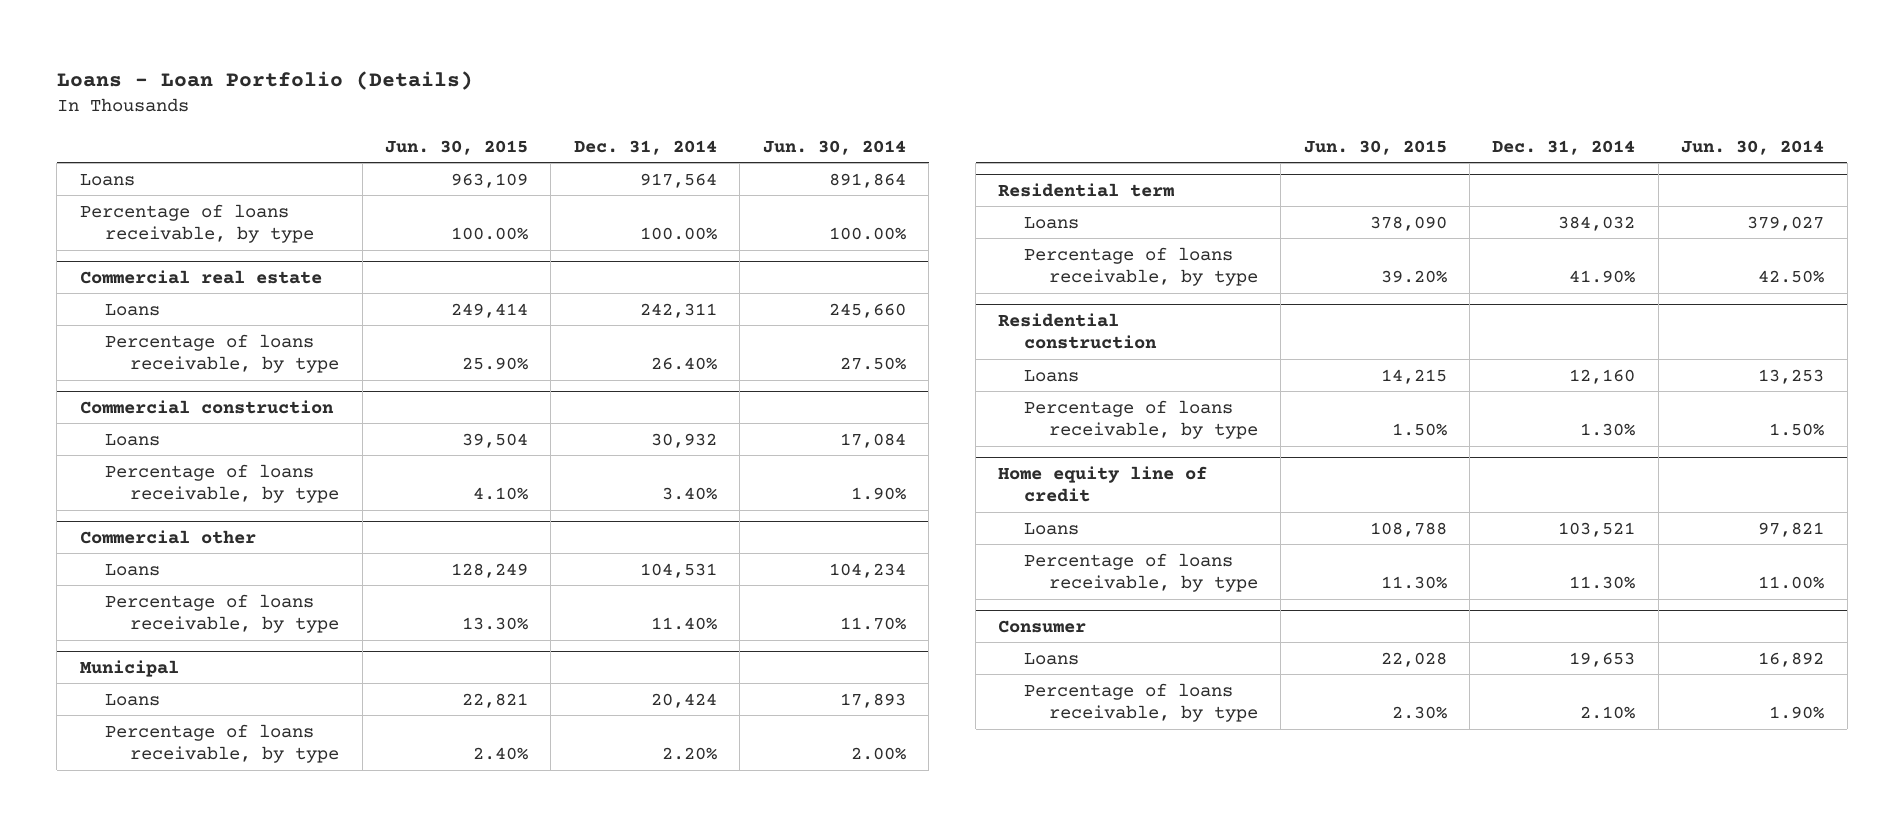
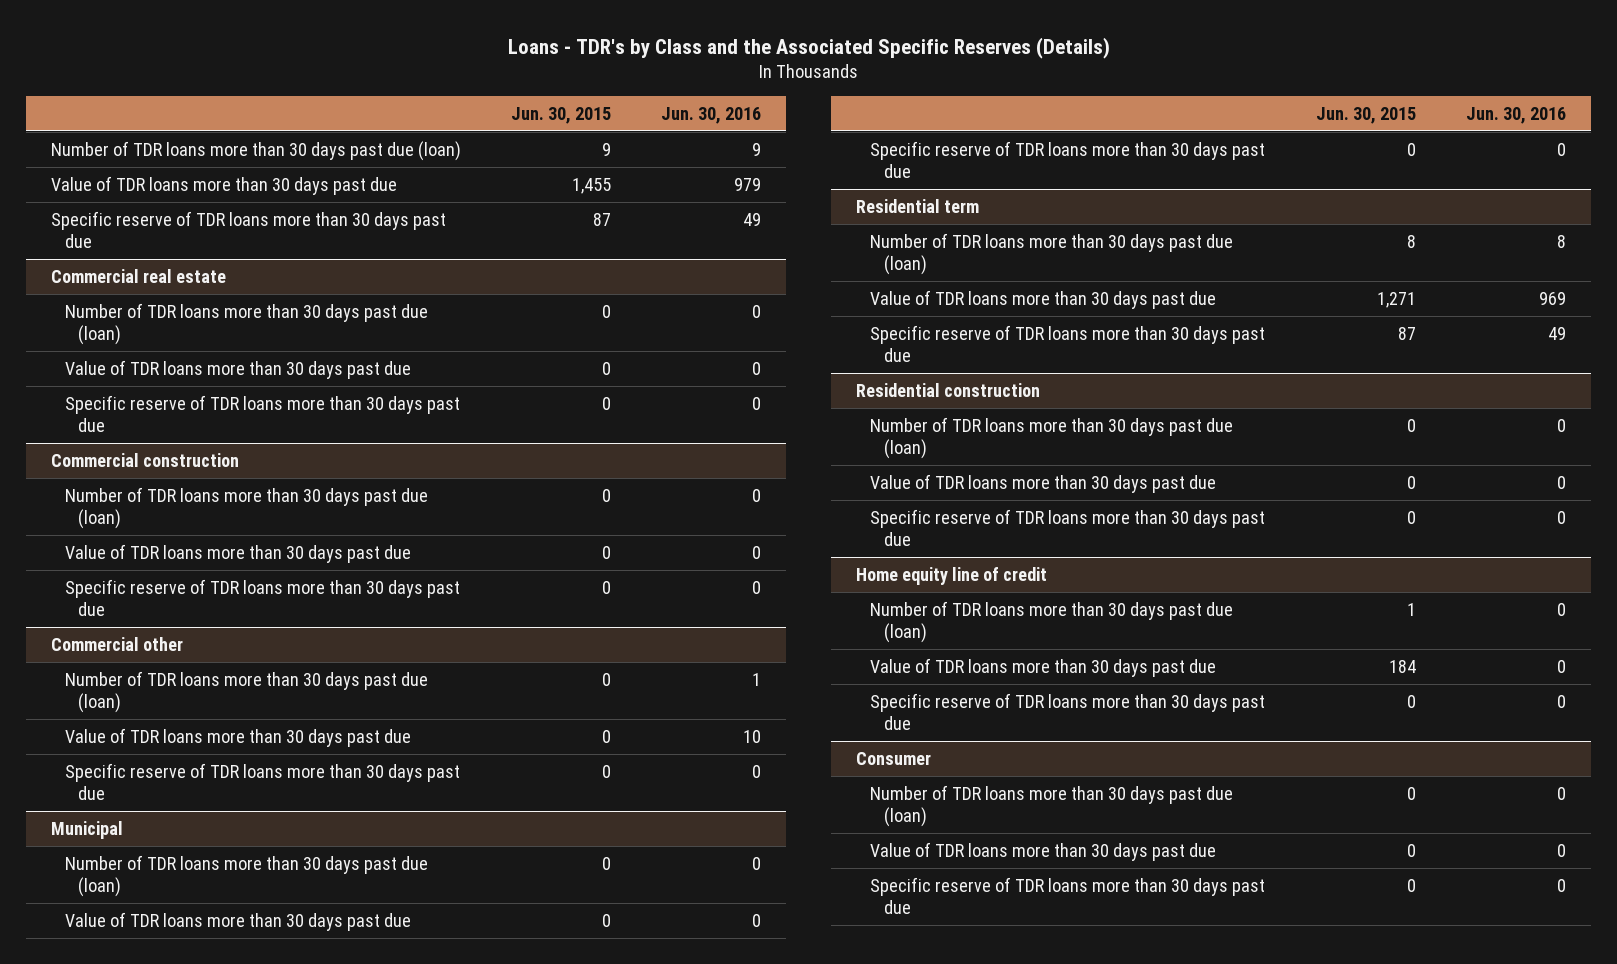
- Loans - Loan Portfolio (Details)
+ Loans - TDR's by Class and the Associated Specific Reserves (Details)
- | Jun. 30, 2015 | Dec. 31, 2014 | Jun. 30, 2014
+ | Jun. 30, 2015 | Jun. 30, 2016
- Loans | 963,109 | 917,564 | 891,864
- Percentage of loans receivable, by type | 100.00% | 100.00% | 100.00%
+ Number of TDR loans more than 30 days past due (loan) | 9 | 9
+ Value of TDR loans more than 30 days past due | 1,455 | 979
+ Specific reserve of TDR loans more than 30 days past due | 87 | 49
@ Commercial real estate
- Loans | 249,414 | 242,311 | 245,660
- Percentage of loans receivable, by type | 25.90% | 26.40% | 27.50%
+ Number of TDR loans more than 30 days past due (loan) | 0 | 0
+ Value of TDR loans more than 30 days past due | 0 | 0
+ Specific reserve of TDR loans more than 30 days past due | 0 | 0
@ Commercial construction
- Loans | 39,504 | 30,932 | 17,084
- Percentage of loans receivable, by type | 4.10% | 3.40% | 1.90%
+ Number of TDR loans more than 30 days past due (loan) | 0 | 0
+ Value of TDR loans more than 30 days past due | 0 | 0
+ Specific reserve of TDR loans more than 30 days past due | 0 | 0
@ Commercial other
- Loans | 128,249 | 104,531 | 104,234
- Percentage of loans receivable, by type | 13.30% | 11.40% | 11.70%
+ Number of TDR loans more than 30 days past due (loan) | 0 | 1
+ Value of TDR loans more than 30 days past due | 0 | 10
+ Specific reserve of TDR loans more than 30 days past due | 0 | 0
@ Municipal
- Loans | 22,821 | 20,424 | 17,893
- Percentage of loans receivable, by type | 2.40% | 2.20% | 2.00%
+ Number of TDR loans more than 30 days past due (loan) | 0 | 0
+ Value of TDR loans more than 30 days past due | 0 | 0
+ Specific reserve of TDR loans more than 30 days past due | 0 | 0
@ Residential term
- Loans | 378,090 | 384,032 | 379,027
- Percentage of loans receivable, by type | 39.20% | 41.90% | 42.50%
+ Number of TDR loans more than 30 days past due (loan) | 8 | 8
+ Value of TDR loans more than 30 days past due | 1,271 | 969
+ Specific reserve of TDR loans more than 30 days past due | 87 | 49
@ Residential construction
- Loans | 14,215 | 12,160 | 13,253
- Percentage of loans receivable, by type | 1.50% | 1.30% | 1.50%
+ Number of TDR loans more than 30 days past due (loan) | 0 | 0
+ Value of TDR loans more than 30 days past due | 0 | 0
+ Specific reserve of TDR loans more than 30 days past due | 0 | 0
@ Home equity line of credit
- Loans | 108,788 | 103,521 | 97,821
- Percentage of loans receivable, by type | 11.30% | 11.30% | 11.00%
+ Number of TDR loans more than 30 days past due (loan) | 1 | 0
+ Value of TDR loans more than 30 days past due | 184 | 0
+ Specific reserve of TDR loans more than 30 days past due | 0 | 0
@ Consumer
- Loans | 22,028 | 19,653 | 16,892
- Percentage of loans receivable, by type | 2.30% | 2.10% | 1.90%
+ Number of TDR loans more than 30 days past due (loan) | 0 | 0
+ Value of TDR loans more than 30 days past due | 0 | 0
+ Specific reserve of TDR loans more than 30 days past due | 0 | 0

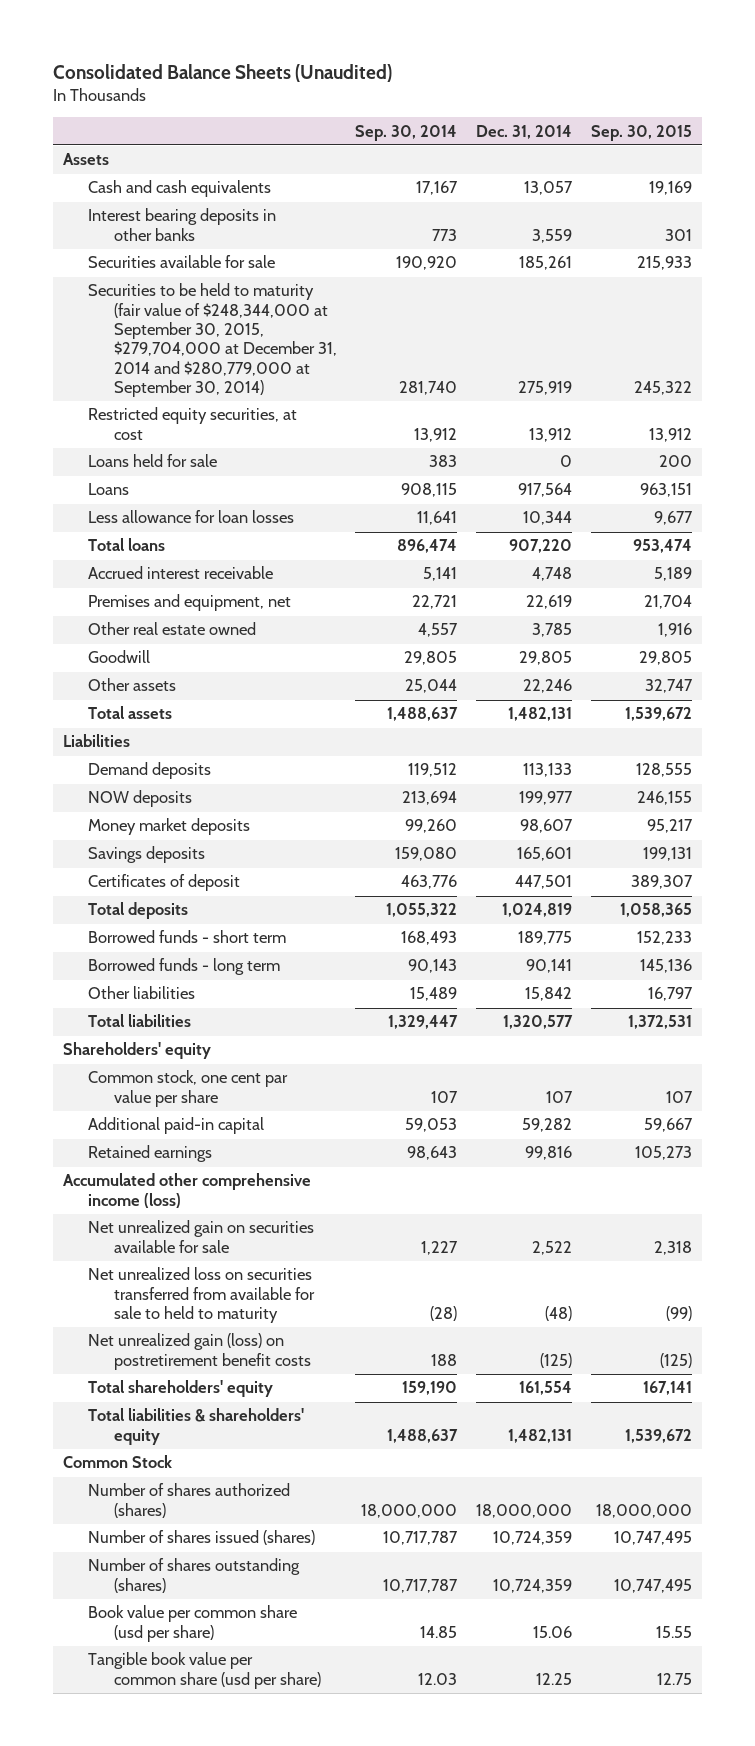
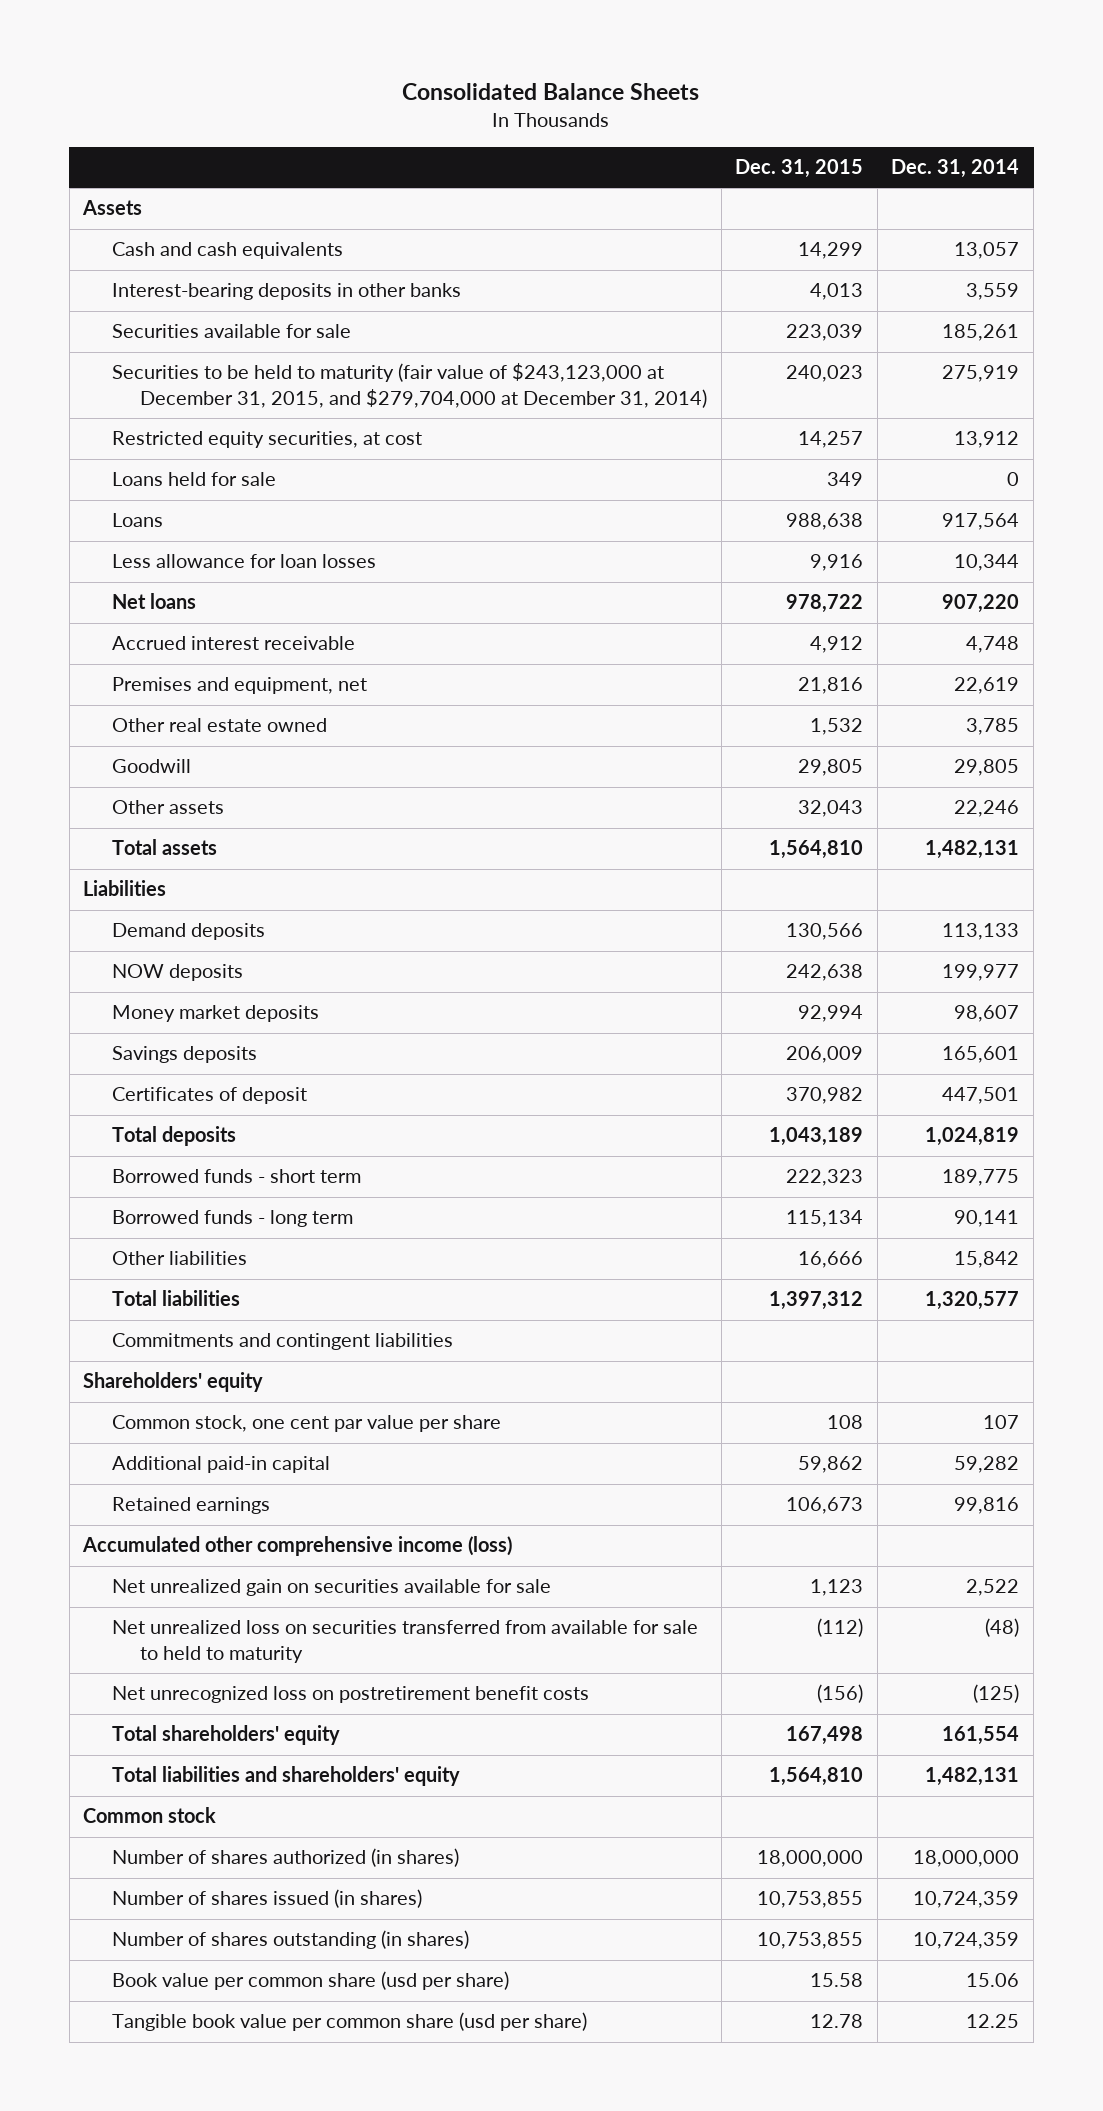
- Consolidated Balance Sheets (Unaudited)
+ Consolidated Balance Sheets
- | Sep. 30, 2014 | Dec. 31, 2014 | Sep. 30, 2015
+ | Dec. 31, 2015 | Dec. 31, 2014
- Interest bearing deposits in other banks | 773 | 3,559 | 301
+ Interest-bearing deposits in other banks | 4,013 | 3,559
- Securities to be held to maturity (fair value of $248,344,000 at September 30, 2015, $279,704,000 at December 31, 2014 and $280,779,000 at September 30, 2014) | 281,740 | 275,919 | 245,322
+ Securities to be held to maturity (fair value of $243,123,000 at December 31, 2015, and $279,704,000 at December 31, 2014) | 240,023 | 275,919
- Total loans | 896,474 | 907,220 | 953,474
+ Net loans | 978,722 | 907,220
+ Commitments and contingent liabilities
- Net unrealized gain (loss) on postretirement benefit costs | 188 | (125) | (125)
+ Net unrecognized loss on postretirement benefit costs | (156) | (125)
- Total liabilities & shareholders' equity | 1,488,637 | 1,482,131 | 1,539,672
- Common Stock
- Number of shares authorized (shares) | 18,000,000 | 18,000,000 | 18,000,000
- Number of shares issued (shares) | 10,717,787 | 10,724,359 | 10,747,495
- Number of shares outstanding (shares) | 10,717,787 | 10,724,359 | 10,747,495
+ Total liabilities and shareholders' equity | 1,564,810 | 1,482,131
+ Common stock
+ Number of shares authorized (in shares) | 18,000,000 | 18,000,000
+ Number of shares issued (in shares) | 10,753,855 | 10,724,359
+ Number of shares outstanding (in shares) | 10,753,855 | 10,724,359

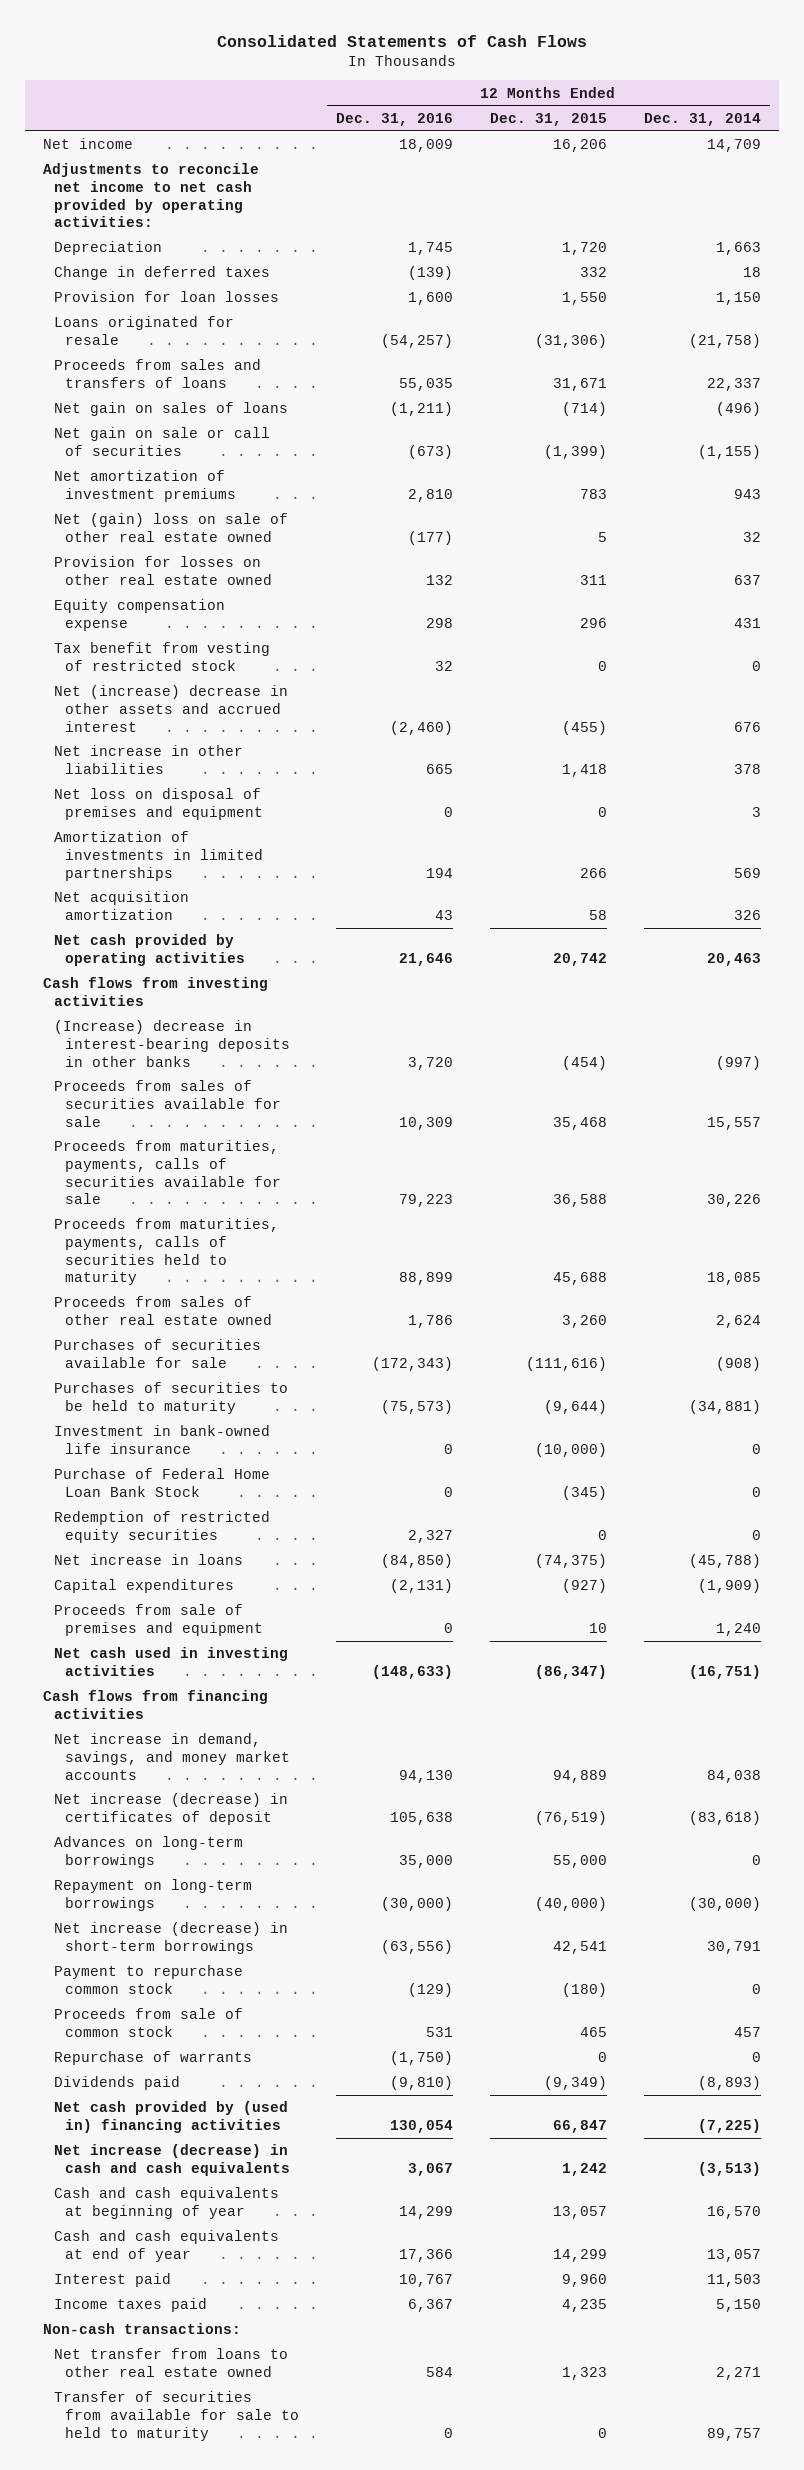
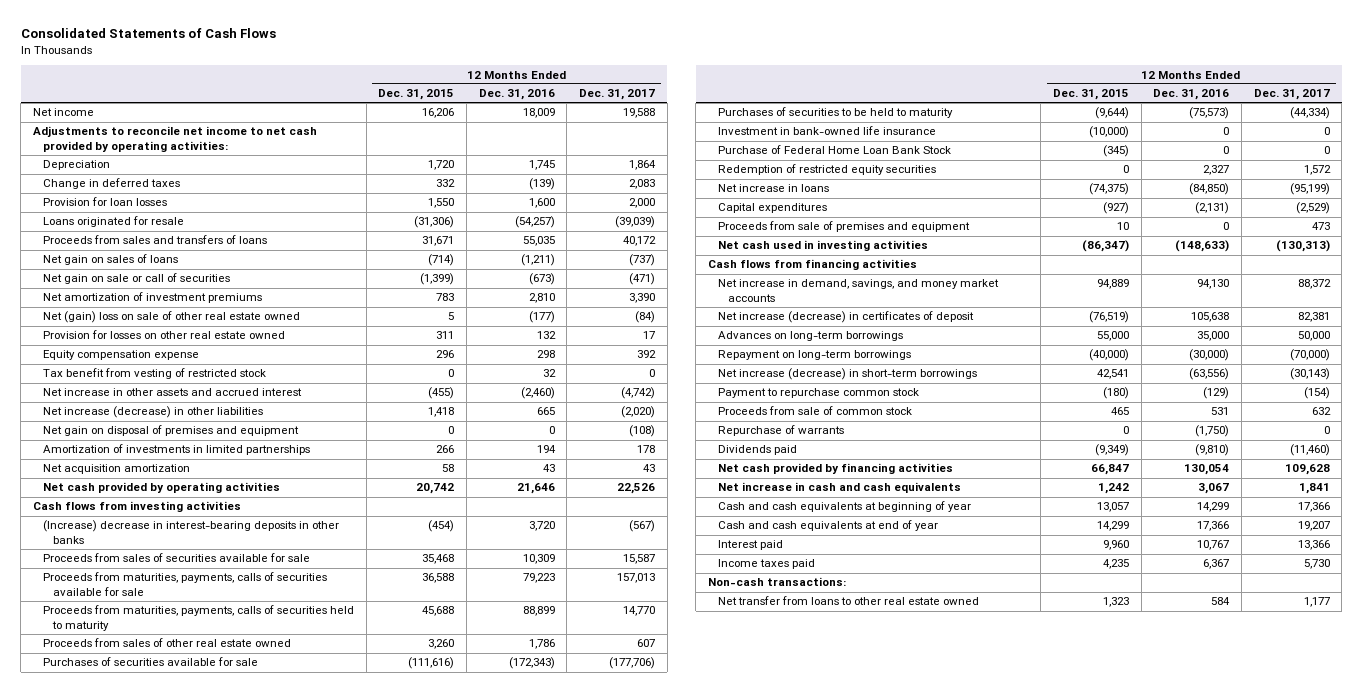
- | 12 Months Ended Dec. 31, 2016 | 12 Months Ended Dec. 31, 2015 | 12 Months Ended Dec. 31, 2014
+ | 12 Months Ended Dec. 31, 2015 | 12 Months Ended Dec. 31, 2016 | 12 Months Ended Dec. 31, 2017
- Net (increase) decrease in other assets and accrued interest | (2,460) | (455) | 676
- Net increase in other liabilities | 665 | 1,418 | 378
- Net loss on disposal of premises and equipment | 0 | 0 | 3
+ Net increase in other assets and accrued interest | (455) | (2,460) | (4,742)
+ Net increase (decrease) in other liabilities | 1,418 | 665 | (2,020)
+ Net gain on disposal of premises and equipment | 0 | 0 | (108)
- Net cash provided by (used in) financing activities | 130,054 | 66,847 | (7,225)
- Net increase (decrease) in cash and cash equivalents | 3,067 | 1,242 | (3,513)
+ Net cash provided by financing activities | 66,847 | 130,054 | 109,628
+ Net increase in cash and cash equivalents | 1,242 | 3,067 | 1,841
- Transfer of securities from available for sale to held to maturity | 0 | 0 | 89,757

